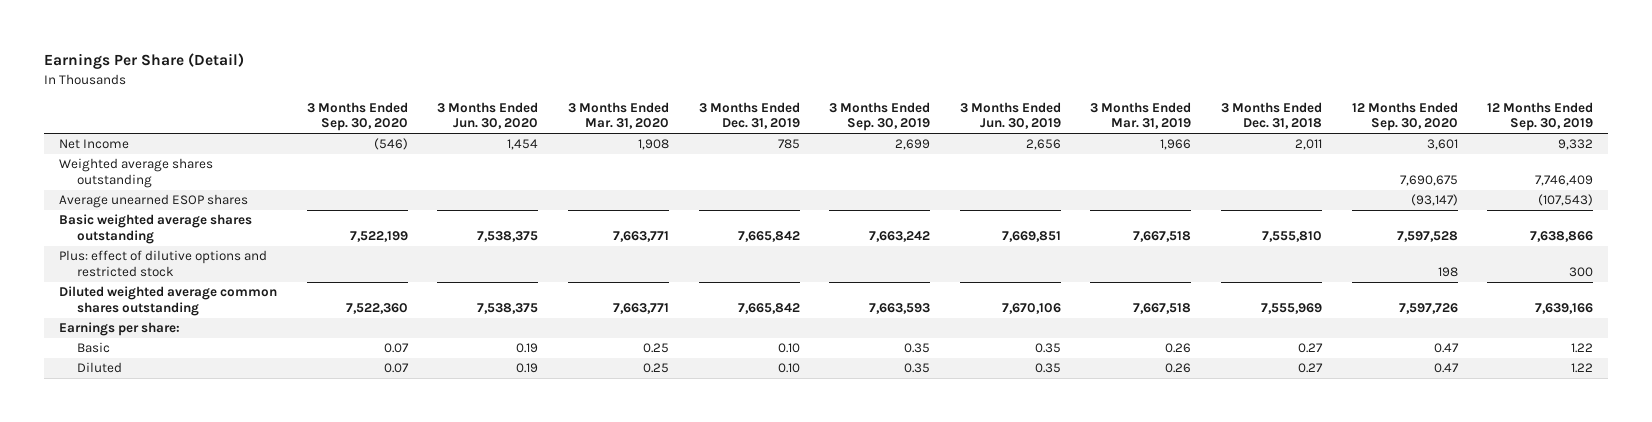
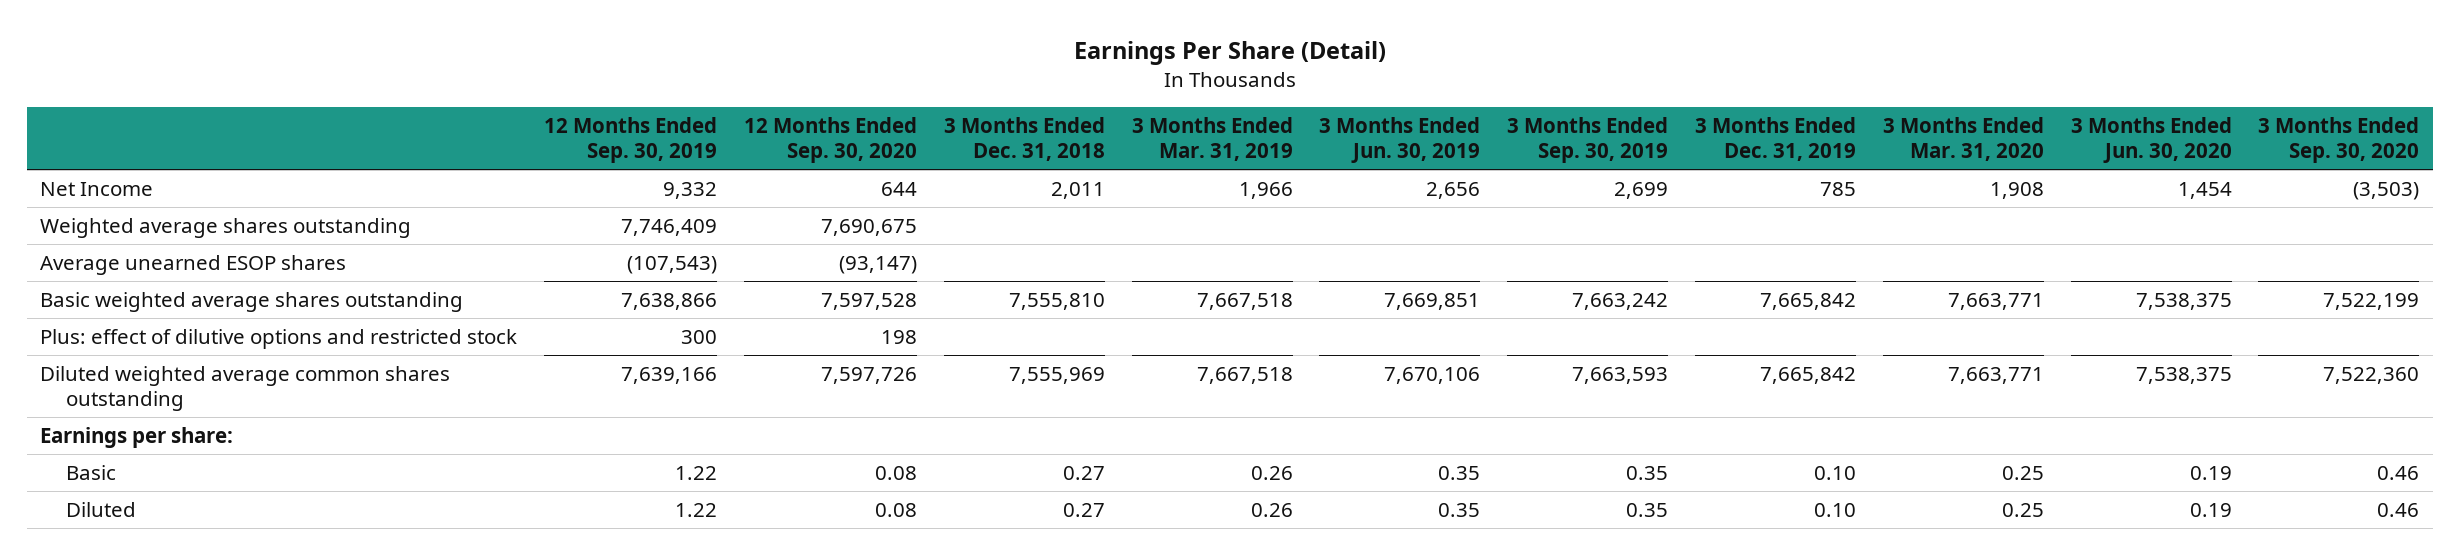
- | 3 Months Ended Sep. 30, 2020 | 3 Months Ended Jun. 30, 2020 | 3 Months Ended Mar. 31, 2020 | 3 Months Ended Dec. 31, 2019 | 3 Months Ended Sep. 30, 2019 | 3 Months Ended Jun. 30, 2019 | 3 Months Ended Mar. 31, 2019 | 3 Months Ended Dec. 31, 2018 | 12 Months Ended Sep. 30, 2020 | 12 Months Ended Sep. 30, 2019
+ | 12 Months Ended Sep. 30, 2019 | 12 Months Ended Sep. 30, 2020 | 3 Months Ended Dec. 31, 2018 | 3 Months Ended Mar. 31, 2019 | 3 Months Ended Jun. 30, 2019 | 3 Months Ended Sep. 30, 2019 | 3 Months Ended Dec. 31, 2019 | 3 Months Ended Mar. 31, 2020 | 3 Months Ended Jun. 30, 2020 | 3 Months Ended Sep. 30, 2020
- Net Income | (546) | 1,454 | 1,908 | 785 | 2,699 | 2,656 | 1,966 | 2,011 | 3,601 | 9,332
+ Net Income | 9,332 | 644 | 2,011 | 1,966 | 2,656 | 2,699 | 785 | 1,908 | 1,454 | (3,503)
- Basic | 0.07 | 0.19 | 0.25 | 0.10 | 0.35 | 0.35 | 0.26 | 0.27 | 0.47 | 1.22
- Diluted | 0.07 | 0.19 | 0.25 | 0.10 | 0.35 | 0.35 | 0.26 | 0.27 | 0.47 | 1.22
+ Basic | 1.22 | 0.08 | 0.27 | 0.26 | 0.35 | 0.35 | 0.10 | 0.25 | 0.19 | 0.46
+ Diluted | 1.22 | 0.08 | 0.27 | 0.26 | 0.35 | 0.35 | 0.10 | 0.25 | 0.19 | 0.46

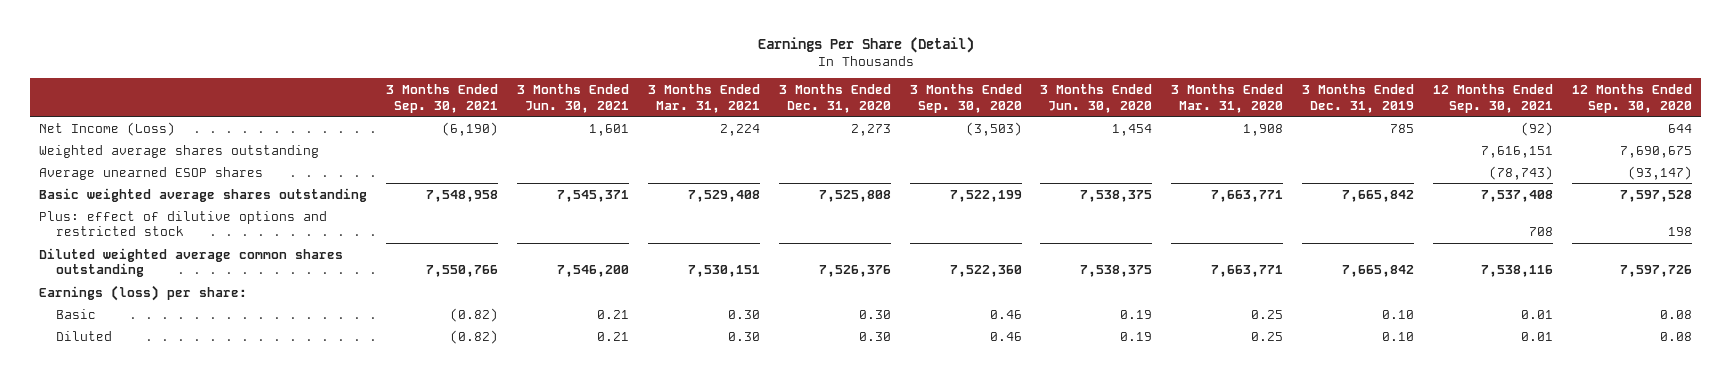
- | 12 Months Ended Sep. 30, 2019 | 12 Months Ended Sep. 30, 2020 | 3 Months Ended Dec. 31, 2018 | 3 Months Ended Mar. 31, 2019 | 3 Months Ended Jun. 30, 2019 | 3 Months Ended Sep. 30, 2019 | 3 Months Ended Dec. 31, 2019 | 3 Months Ended Mar. 31, 2020 | 3 Months Ended Jun. 30, 2020 | 3 Months Ended Sep. 30, 2020
+ | 3 Months Ended Sep. 30, 2021 | 3 Months Ended Jun. 30, 2021 | 3 Months Ended Mar. 31, 2021 | 3 Months Ended Dec. 31, 2020 | 3 Months Ended Sep. 30, 2020 | 3 Months Ended Jun. 30, 2020 | 3 Months Ended Mar. 31, 2020 | 3 Months Ended Dec. 31, 2019 | 12 Months Ended Sep. 30, 2021 | 12 Months Ended Sep. 30, 2020
- Net Income | 9,332 | 644 | 2,011 | 1,966 | 2,656 | 2,699 | 785 | 1,908 | 1,454 | (3,503)
+ Net Income (Loss) | (6,190) | 1,601 | 2,224 | 2,273 | (3,503) | 1,454 | 1,908 | 785 | (92) | 644
- Earnings per share:
+ Earnings (loss) per share:

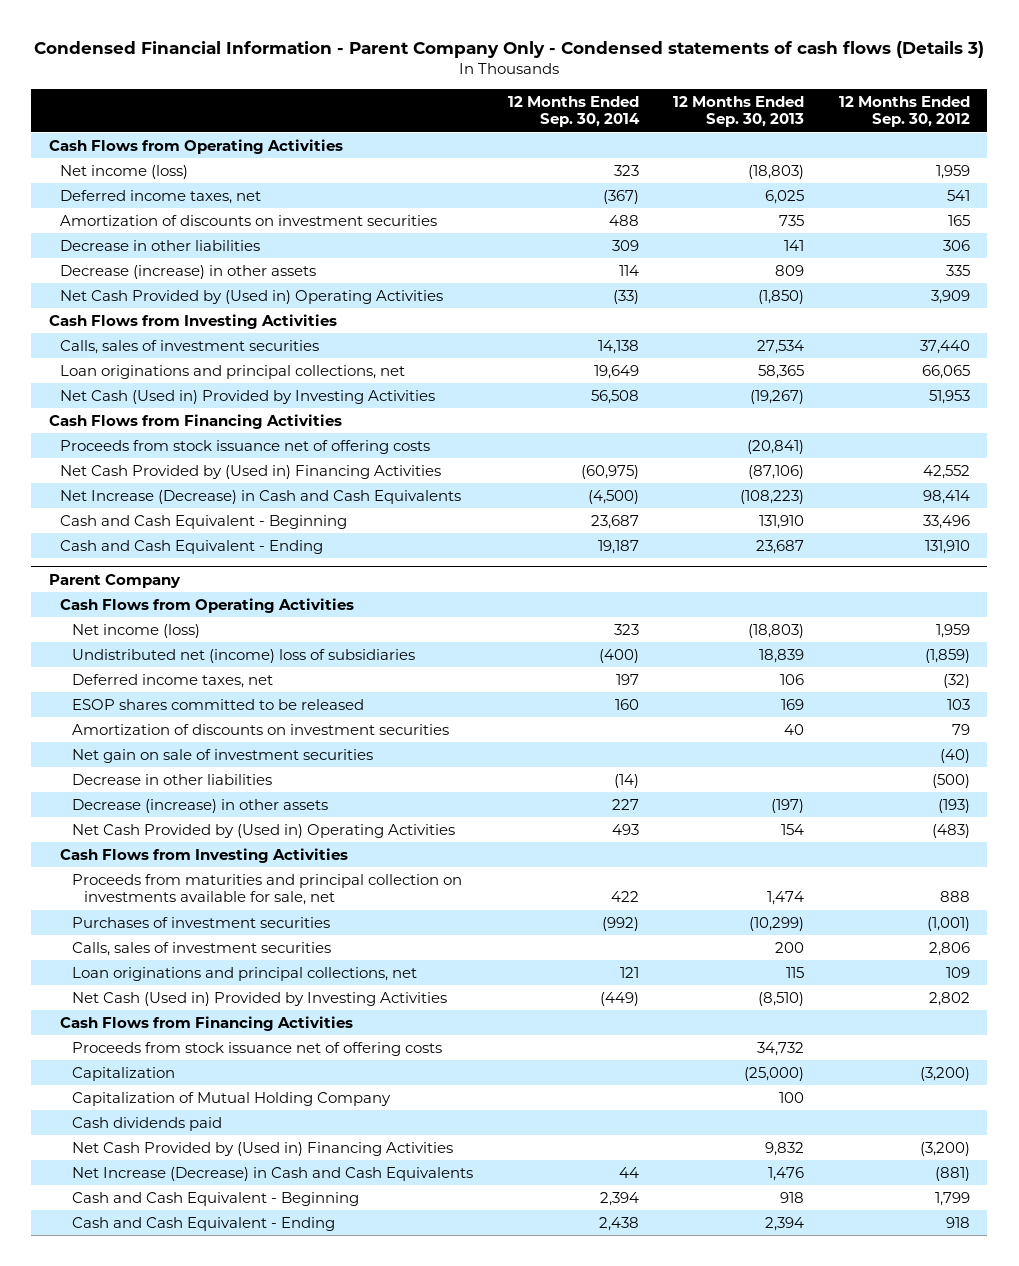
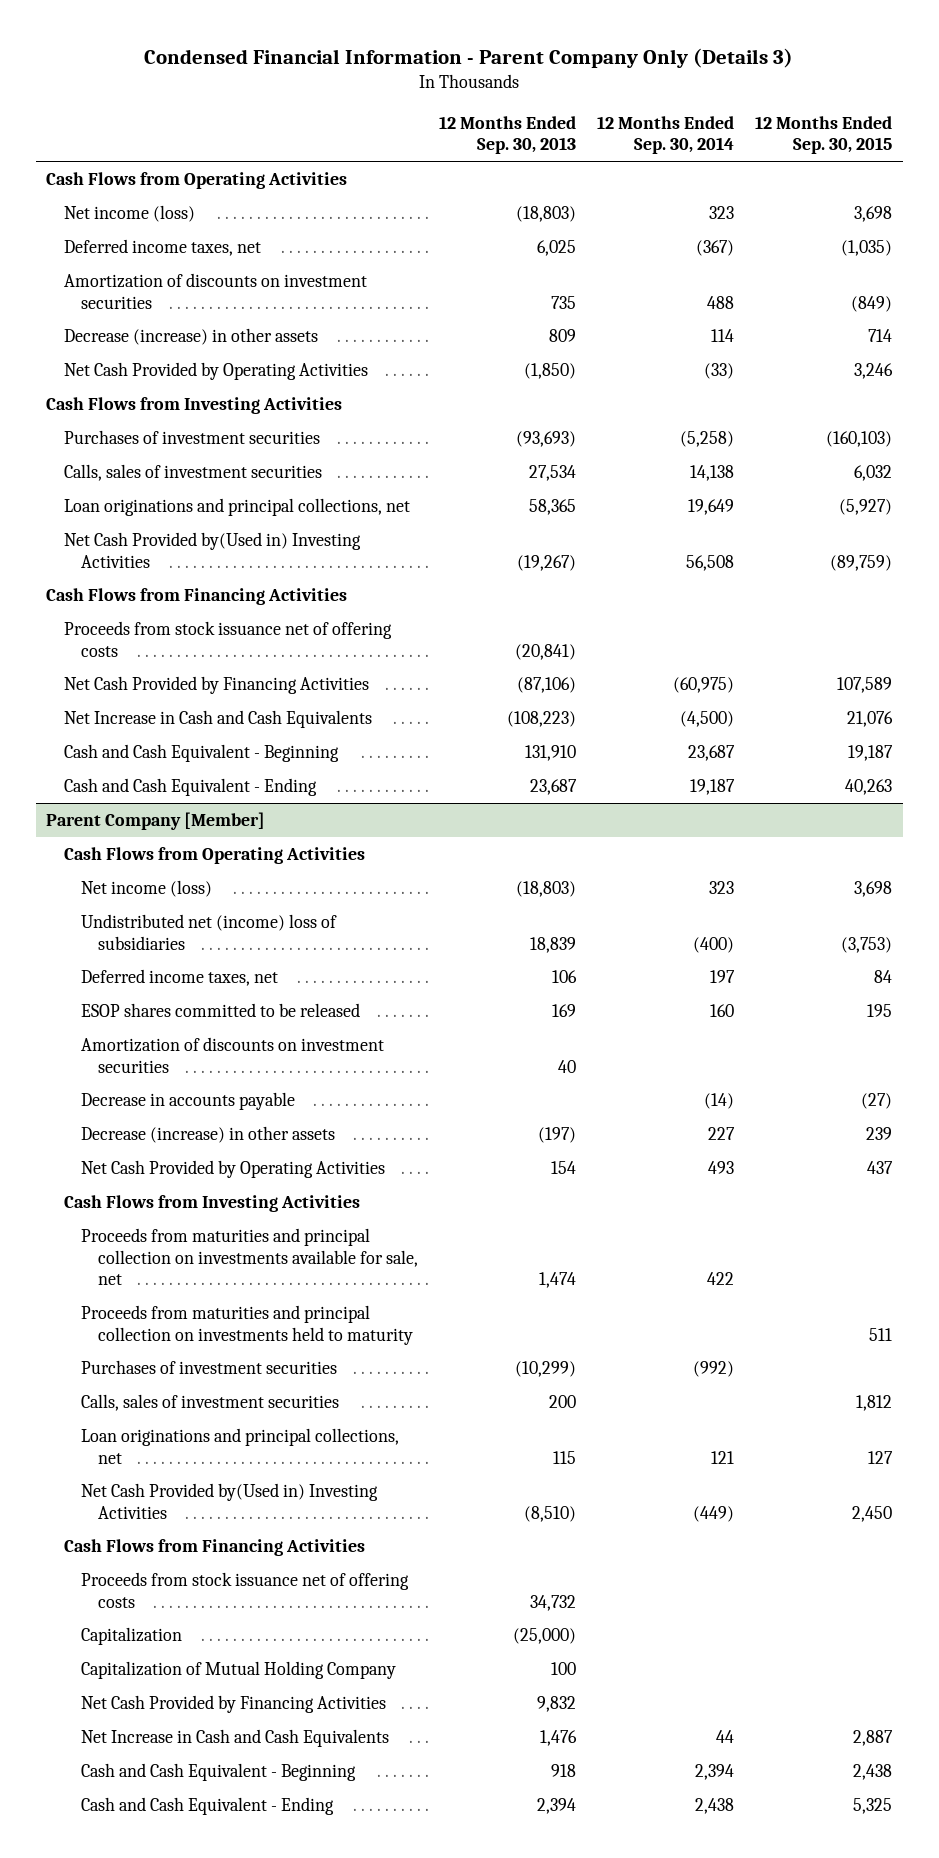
- Condensed Financial Information - Parent Company Only - Condensed statements of cash flows (Details 3)
+ Condensed Financial Information - Parent Company Only (Details 3)
- | 12 Months Ended Sep. 30, 2014 | 12 Months Ended Sep. 30, 2013 | 12 Months Ended Sep. 30, 2012
+ | 12 Months Ended Sep. 30, 2013 | 12 Months Ended Sep. 30, 2014 | 12 Months Ended Sep. 30, 2015
- Decrease in other liabilities | 309 | 141 | 306
- Net Cash Provided by (Used in) Operating Activities | (33) | (1,850) | 3,909
+ Net Cash Provided by Operating Activities | (1,850) | (33) | 3,246
+ Purchases of investment securities | (93,693) | (5,258) | (160,103)
- Net Cash (Used in) Provided by Investing Activities | 56,508 | (19,267) | 51,953
+ Net Cash Provided by(Used in) Investing Activities | (19,267) | 56,508 | (89,759)
- Net Cash Provided by (Used in) Financing Activities | (60,975) | (87,106) | 42,552
- Net Increase (Decrease) in Cash and Cash Equivalents | (4,500) | (108,223) | 98,414
+ Net Cash Provided by Financing Activities | (87,106) | (60,975) | 107,589
+ Net Increase in Cash and Cash Equivalents | (108,223) | (4,500) | 21,076
- Parent Company
+ Parent Company [Member]
- Net gain on sale of investment securities | | | (40)
- Decrease in other liabilities | (14) | | (500)
+ Decrease in accounts payable | | (14) | (27)
- Net Cash Provided by (Used in) Operating Activities | 493 | 154 | (483)
+ Net Cash Provided by Operating Activities | 154 | 493 | 437
+ Proceeds from maturities and principal collection on investments held to maturity | | | 511
- Net Cash (Used in) Provided by Investing Activities | (449) | (8,510) | 2,802
+ Net Cash Provided by(Used in) Investing Activities | (8,510) | (449) | 2,450
- Cash dividends paid
- Net Cash Provided by (Used in) Financing Activities | | 9,832 | (3,200)
- Net Increase (Decrease) in Cash and Cash Equivalents | 44 | 1,476 | (881)
+ Net Cash Provided by Financing Activities | 9,832 | |
+ Net Increase in Cash and Cash Equivalents | 1,476 | 44 | 2,887

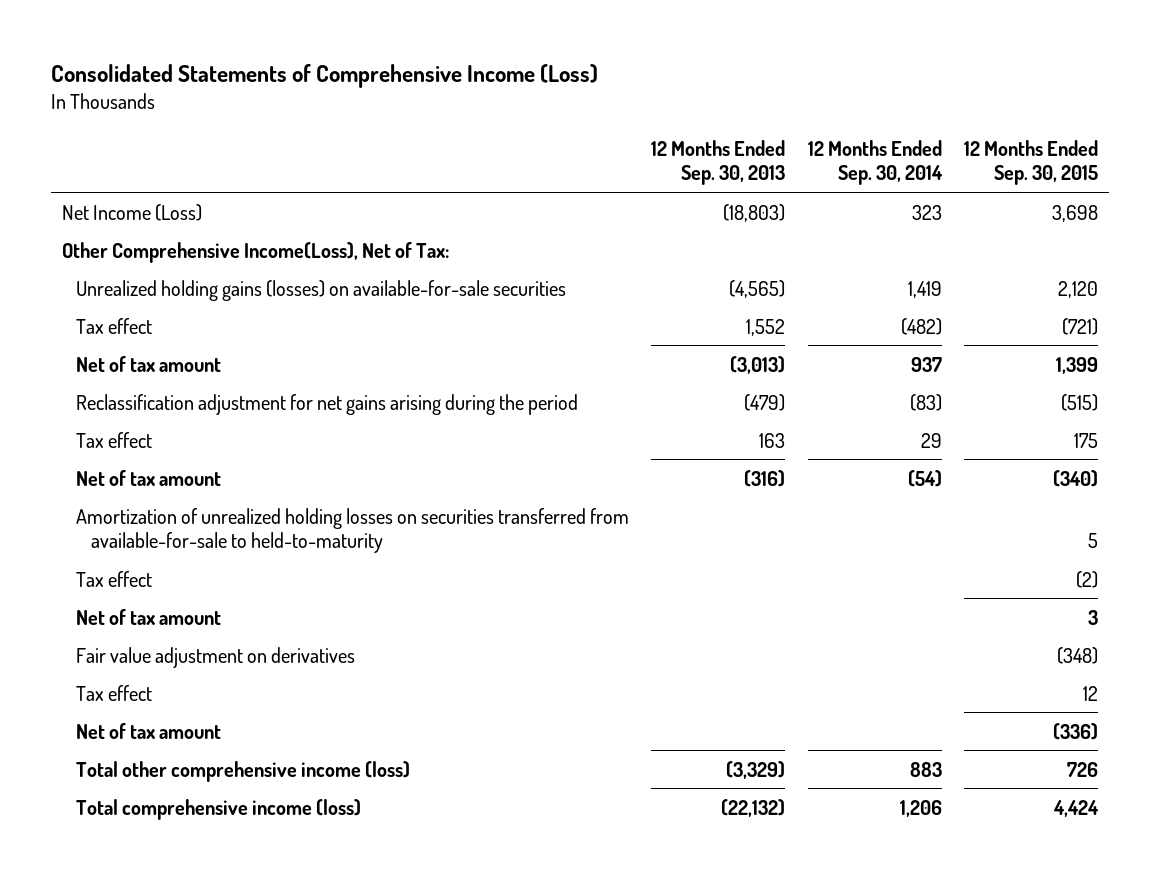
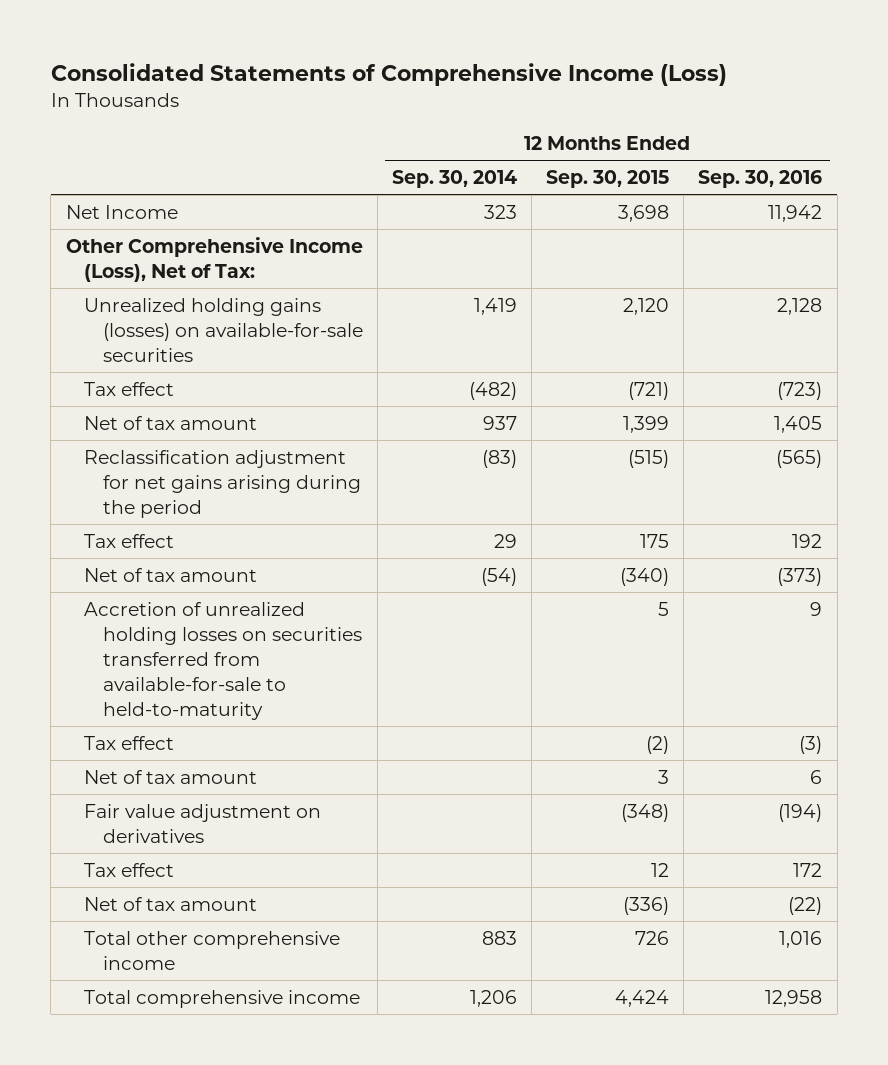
- | 12 Months Ended Sep. 30, 2013 | 12 Months Ended Sep. 30, 2014 | 12 Months Ended Sep. 30, 2015
+ | 12 Months Ended Sep. 30, 2014 | 12 Months Ended Sep. 30, 2015 | 12 Months Ended Sep. 30, 2016
- Net Income (Loss) | (18,803) | 323 | 3,698
- Other Comprehensive Income(Loss), Net of Tax:
+ Net Income | 323 | 3,698 | 11,942
+ Other Comprehensive Income (Loss), Net of Tax:
- Amortization of unrealized holding losses on securities transferred from available-for-sale to held-to-maturity | | | 5
+ Accretion of unrealized holding losses on securities transferred from available-for-sale to held-to-maturity | | 5 | 9
- Total other comprehensive income (loss) | (3,329) | 883 | 726
- Total comprehensive income (loss) | (22,132) | 1,206 | 4,424
+ Total other comprehensive income | 883 | 726 | 1,016
+ Total comprehensive income | 1,206 | 4,424 | 12,958

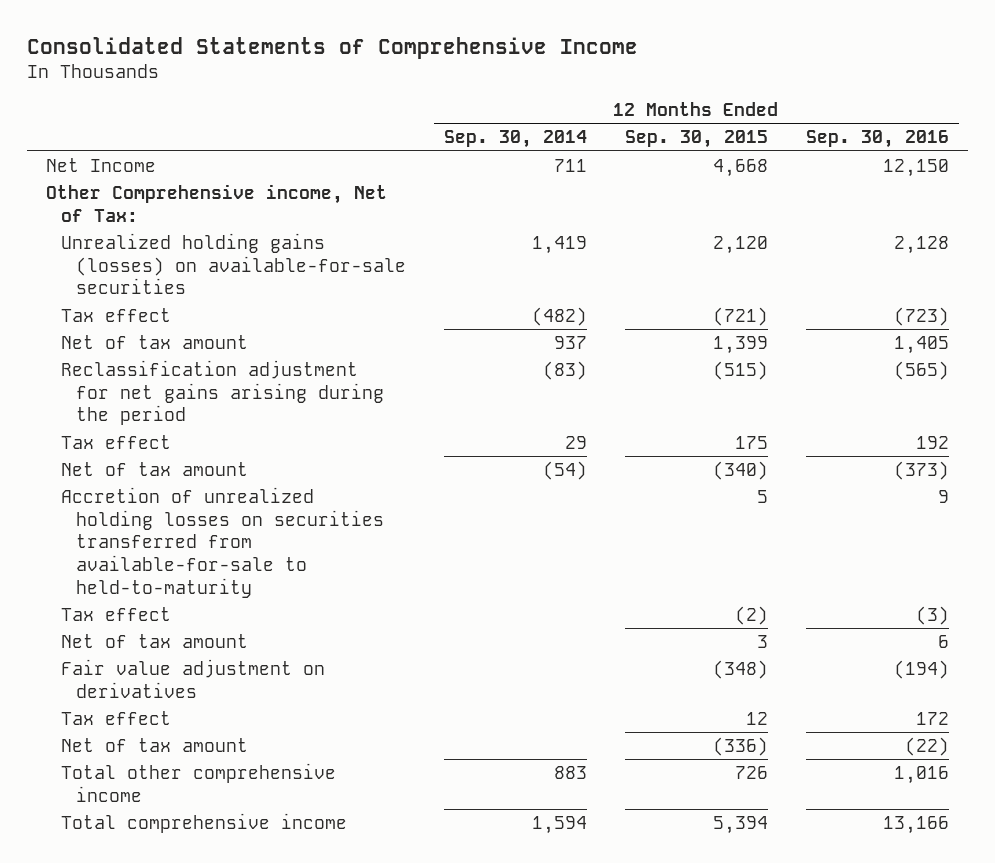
- Consolidated Statements of Comprehensive Income (Loss)
+ Consolidated Statements of Comprehensive Income
- Net Income | 323 | 3,698 | 11,942
- Other Comprehensive Income (Loss), Net of Tax:
+ Net Income | 711 | 4,668 | 12,150
+ Other Comprehensive income, Net of Tax:
- Total comprehensive income | 1,206 | 4,424 | 12,958
+ Total comprehensive income | 1,594 | 5,394 | 13,166

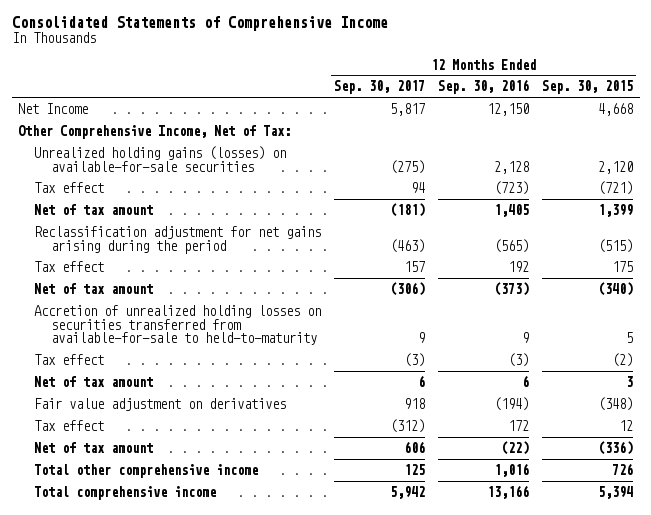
- | 12 Months Ended Sep. 30, 2014 | 12 Months Ended Sep. 30, 2015 | 12 Months Ended Sep. 30, 2016
+ | 12 Months Ended Sep. 30, 2017 | 12 Months Ended Sep. 30, 2016 | 12 Months Ended Sep. 30, 2015
- Other Comprehensive income, Net of Tax:
+ Other Comprehensive Income, Net of Tax:

